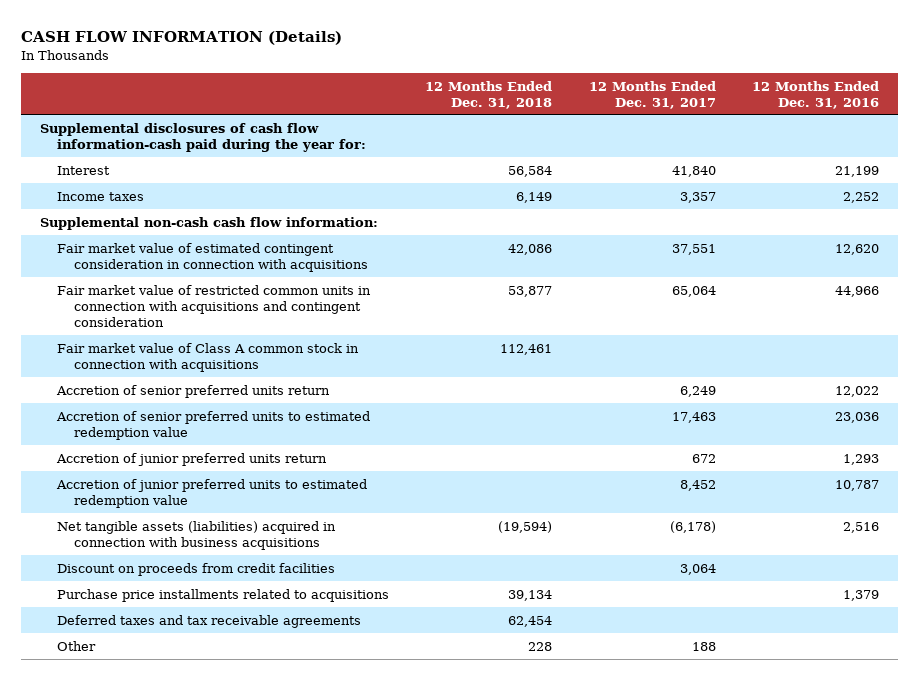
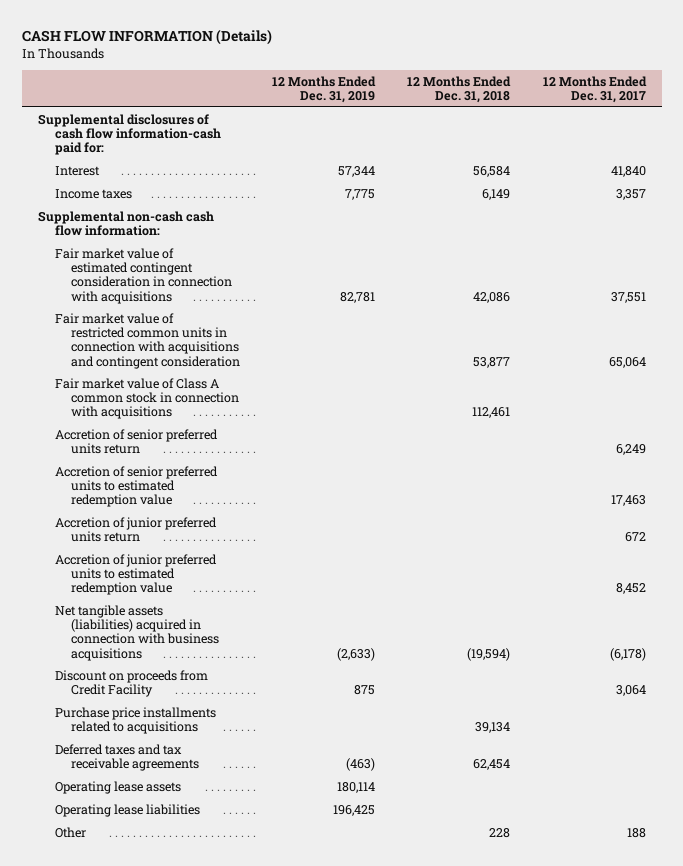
- | 12 Months Ended Dec. 31, 2018 | 12 Months Ended Dec. 31, 2017 | 12 Months Ended Dec. 31, 2016
+ | 12 Months Ended Dec. 31, 2019 | 12 Months Ended Dec. 31, 2018 | 12 Months Ended Dec. 31, 2017
- Supplemental disclosures of cash flow information-cash paid during the year for:
+ Supplemental disclosures of cash flow information-cash paid for:
- Discount on proceeds from credit facilities | | 3,064 |
+ Discount on proceeds from Credit Facility | 875 | | 3,064
+ Operating lease assets | 180,114 | |
+ Operating lease liabilities | 196,425 | |

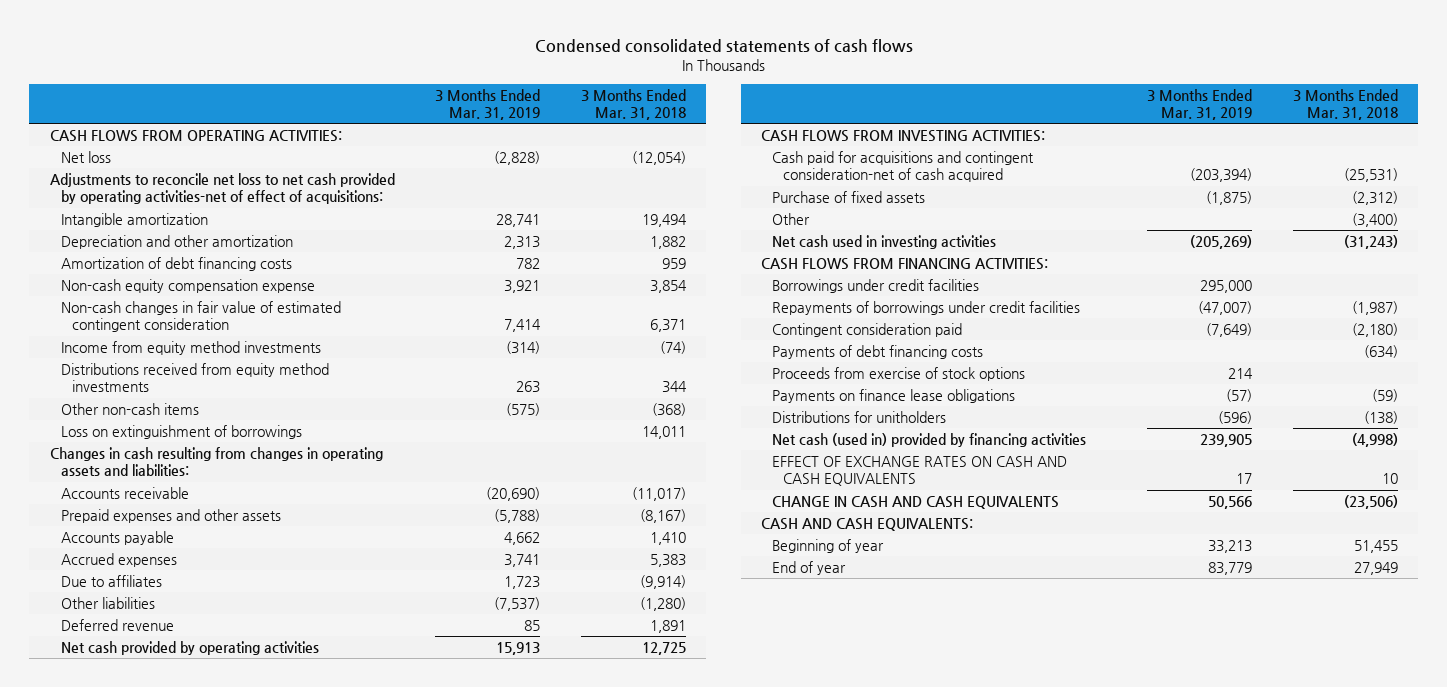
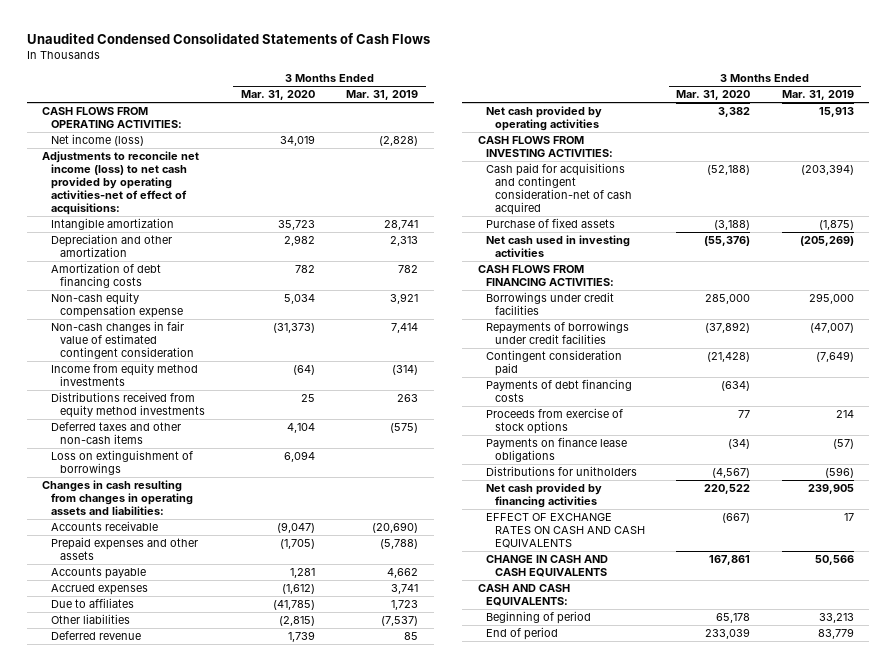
- Condensed consolidated statements of cash flows
+ Unaudited Condensed Consolidated Statements of Cash Flows
- | 3 Months Ended Mar. 31, 2019 | 3 Months Ended Mar. 31, 2018
+ | 3 Months Ended Mar. 31, 2020 | 3 Months Ended Mar. 31, 2019
- Net loss | (2,828) | (12,054)
- Adjustments to reconcile net loss to net cash provided by operating activities-net of effect of acquisitions:
+ Net income (loss) | 34,019 | (2,828)
+ Adjustments to reconcile net income (loss) to net cash provided by operating activities-net of effect of acquisitions:
- Other non-cash items | (575) | (368)
+ Deferred taxes and other non-cash items | 4,104 | (575)
- Other | | (3,400)
- Net cash (used in) provided by financing activities | 239,905 | (4,998)
+ Net cash provided by financing activities | 220,522 | 239,905
- Beginning of year | 33,213 | 51,455
- End of year | 83,779 | 27,949
+ Beginning of period | 65,178 | 33,213
+ End of period | 233,039 | 83,779

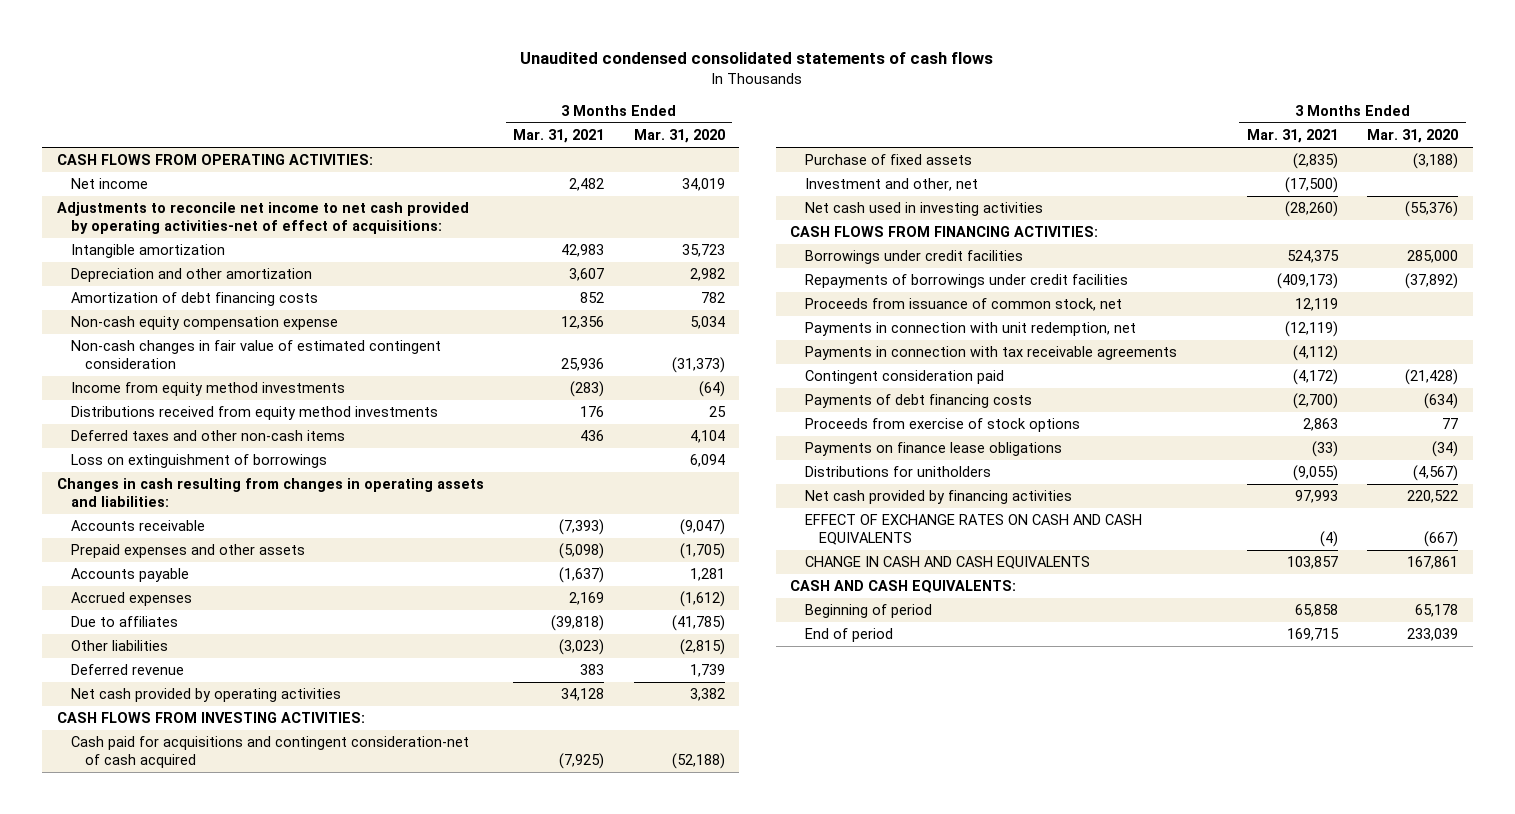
- Unaudited Condensed Consolidated Statements of Cash Flows
+ Unaudited condensed consolidated statements of cash flows
- | 3 Months Ended Mar. 31, 2020 | 3 Months Ended Mar. 31, 2019
+ | 3 Months Ended Mar. 31, 2021 | 3 Months Ended Mar. 31, 2020
- Net income (loss) | 34,019 | (2,828)
- Adjustments to reconcile net income (loss) to net cash provided by operating activities-net of effect of acquisitions:
+ Net income | 2,482 | 34,019
+ Adjustments to reconcile net income to net cash provided by operating activities-net of effect of acquisitions:
+ Investment and other, net | (17,500) |
+ Proceeds from issuance of common stock, net | 12,119 |
+ Payments in connection with unit redemption, net | (12,119) |
+ Payments in connection with tax receivable agreements | (4,112) |

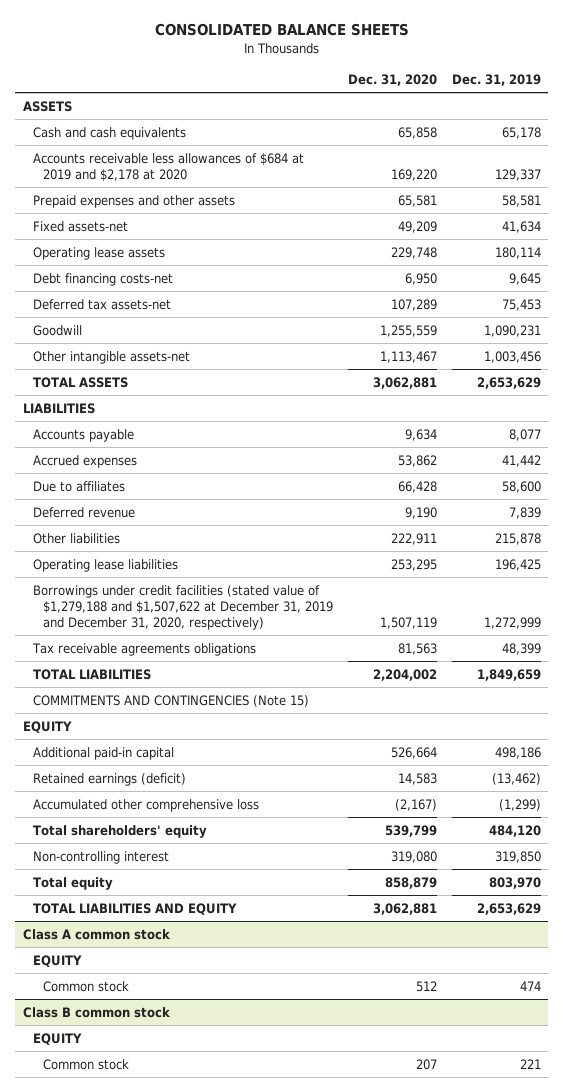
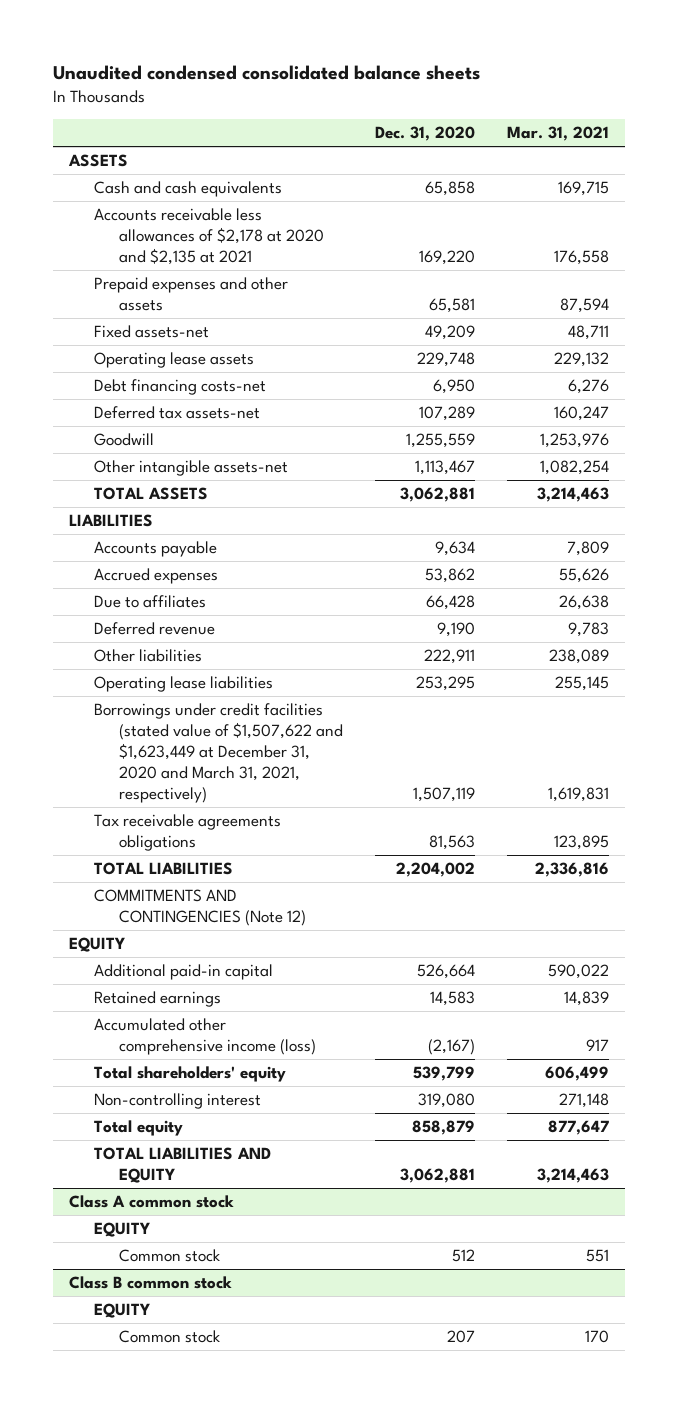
- CONSOLIDATED BALANCE SHEETS
+ Unaudited condensed consolidated balance sheets
- | Dec. 31, 2020 | Dec. 31, 2019
+ | Dec. 31, 2020 | Mar. 31, 2021
- Accounts receivable less allowances of $684 at 2019 and $2,178 at 2020 | 169,220 | 129,337
+ Accounts receivable less allowances of $2,178 at 2020 and $2,135 at 2021 | 169,220 | 176,558
- Borrowings under credit facilities (stated value of $1,279,188 and $1,507,622 at December 31, 2019 and December 31, 2020, respectively) | 1,507,119 | 1,272,999
+ Borrowings under credit facilities (stated value of $1,507,622 and $1,623,449 at December 31, 2020 and March 31, 2021, respectively) | 1,507,119 | 1,619,831
- COMMITMENTS AND CONTINGENCIES (Note 15)
+ COMMITMENTS AND CONTINGENCIES (Note 12)
- Retained earnings (deficit) | 14,583 | (13,462)
- Accumulated other comprehensive loss | (2,167) | (1,299)
+ Retained earnings | 14,583 | 14,839
+ Accumulated other comprehensive income (loss) | (2,167) | 917

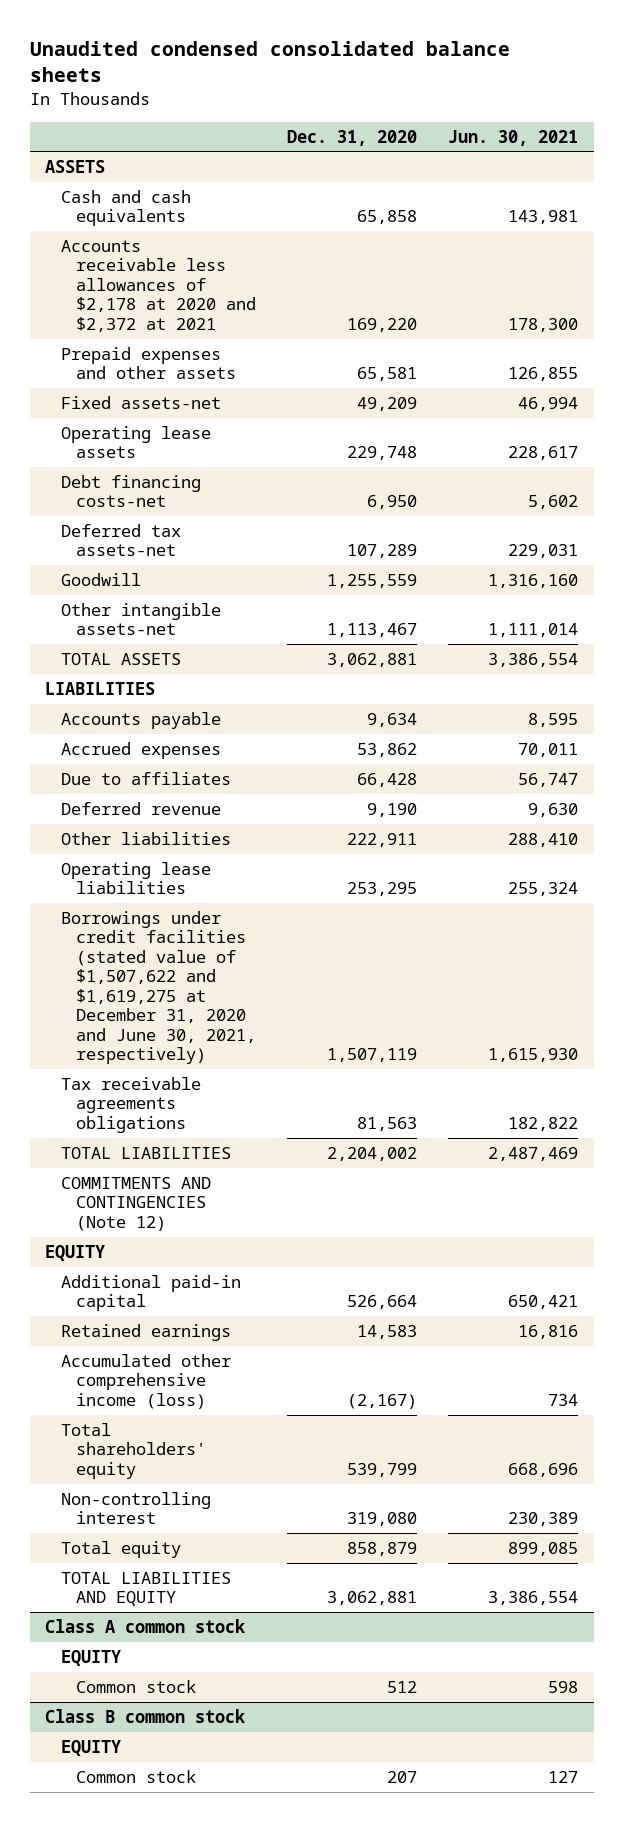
- | Dec. 31, 2020 | Mar. 31, 2021
+ | Dec. 31, 2020 | Jun. 30, 2021
- Accounts receivable less allowances of $2,178 at 2020 and $2,135 at 2021 | 169,220 | 176,558
+ Accounts receivable less allowances of $2,178 at 2020 and $2,372 at 2021 | 169,220 | 178,300
- Borrowings under credit facilities (stated value of $1,507,622 and $1,623,449 at December 31, 2020 and March 31, 2021, respectively) | 1,507,119 | 1,619,831
+ Borrowings under credit facilities (stated value of $1,507,622 and $1,619,275 at December 31, 2020 and June 30, 2021, respectively) | 1,507,119 | 1,615,930

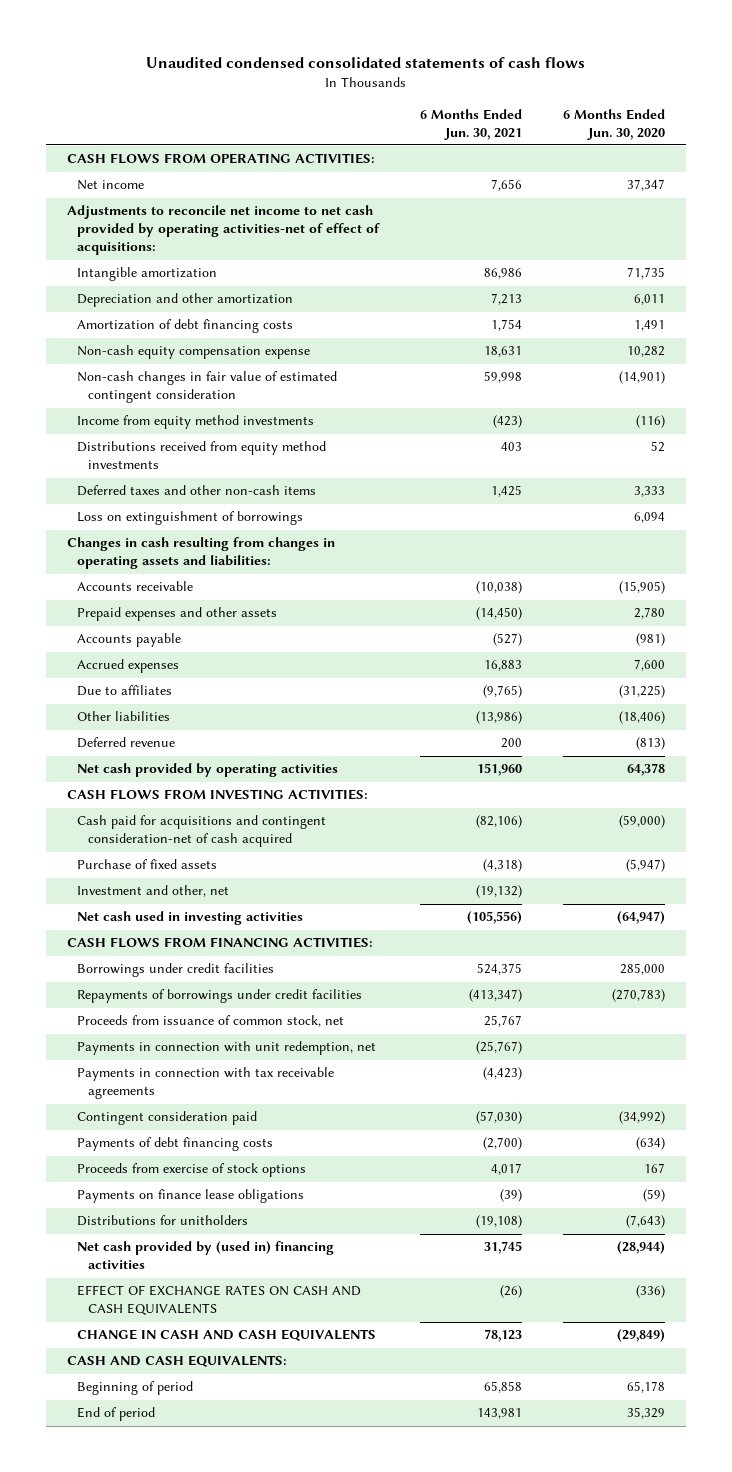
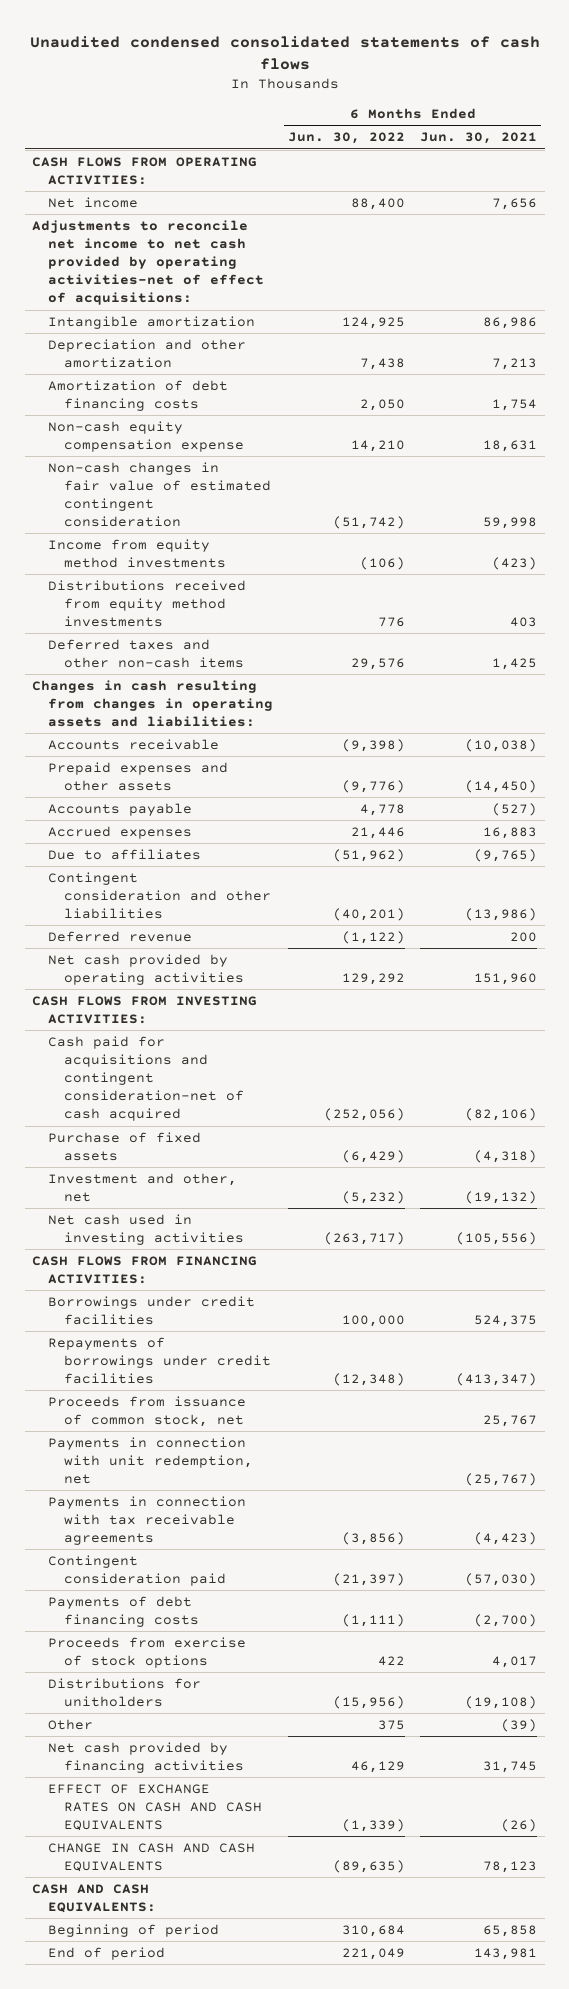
- | 6 Months Ended Jun. 30, 2021 | 6 Months Ended Jun. 30, 2020
+ | 6 Months Ended Jun. 30, 2022 | 6 Months Ended Jun. 30, 2021
- Loss on extinguishment of borrowings | | 6,094
- Other liabilities | (13,986) | (18,406)
+ Contingent consideration and other liabilities | (40,201) | (13,986)
- Payments on finance lease obligations | (39) | (59)
- Net cash provided by (used in) financing activities | 31,745 | (28,944)
+ Other | 375 | (39)
+ Net cash provided by financing activities | 46,129 | 31,745

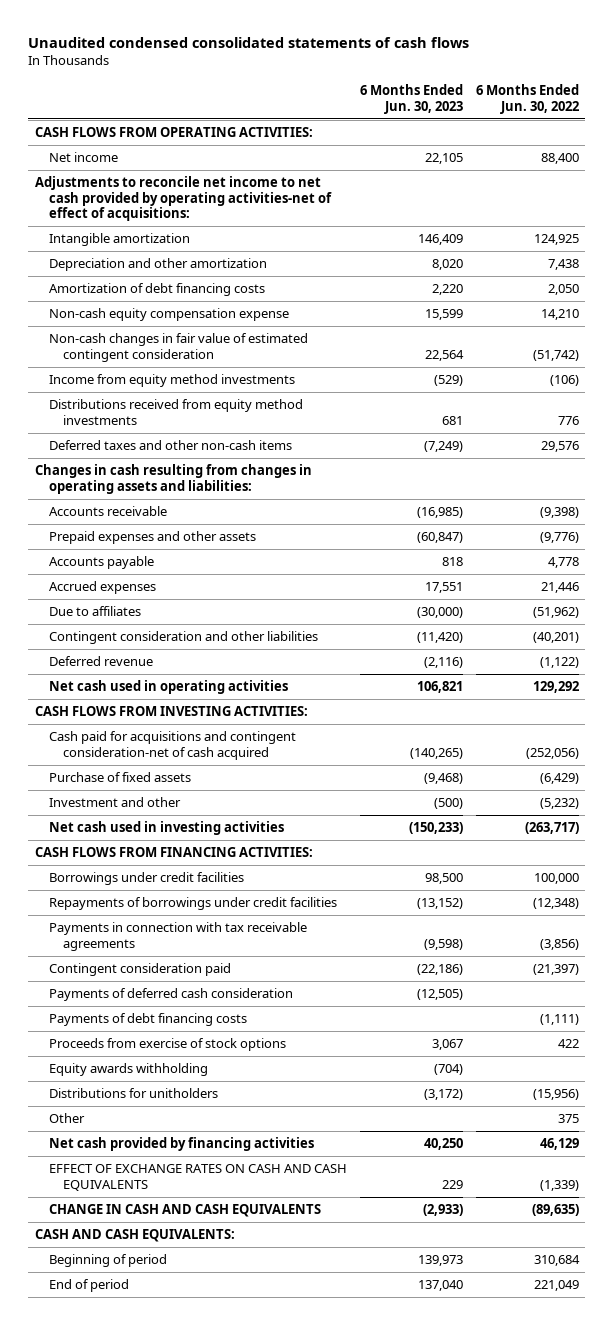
- | 6 Months Ended Jun. 30, 2022 | 6 Months Ended Jun. 30, 2021
+ | 6 Months Ended Jun. 30, 2023 | 6 Months Ended Jun. 30, 2022
- Net cash provided by operating activities | 129,292 | 151,960
+ Net cash used in operating activities | 106,821 | 129,292
- Investment and other, net | (5,232) | (19,132)
+ Investment and other | (500) | (5,232)
- Proceeds from issuance of common stock, net | | 25,767
- Payments in connection with unit redemption, net | | (25,767)
+ Payments of deferred cash consideration | (12,505) |
+ Equity awards withholding | (704) |

